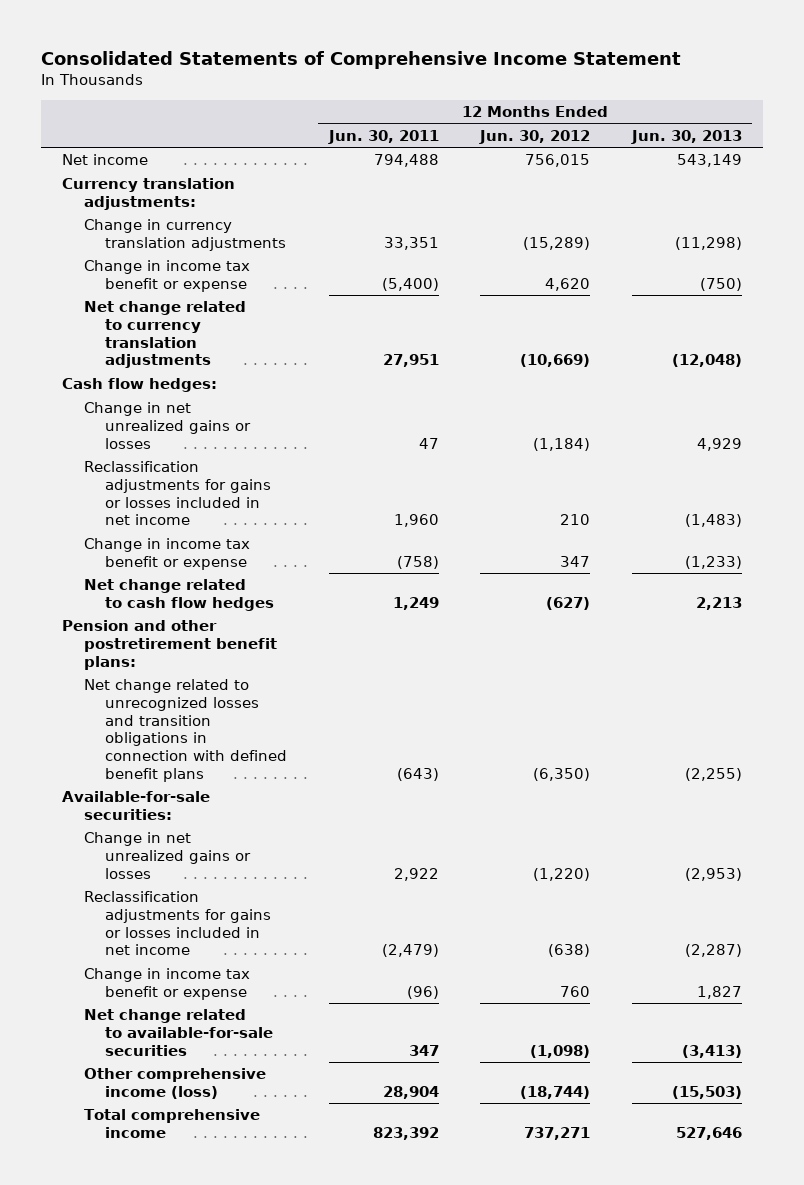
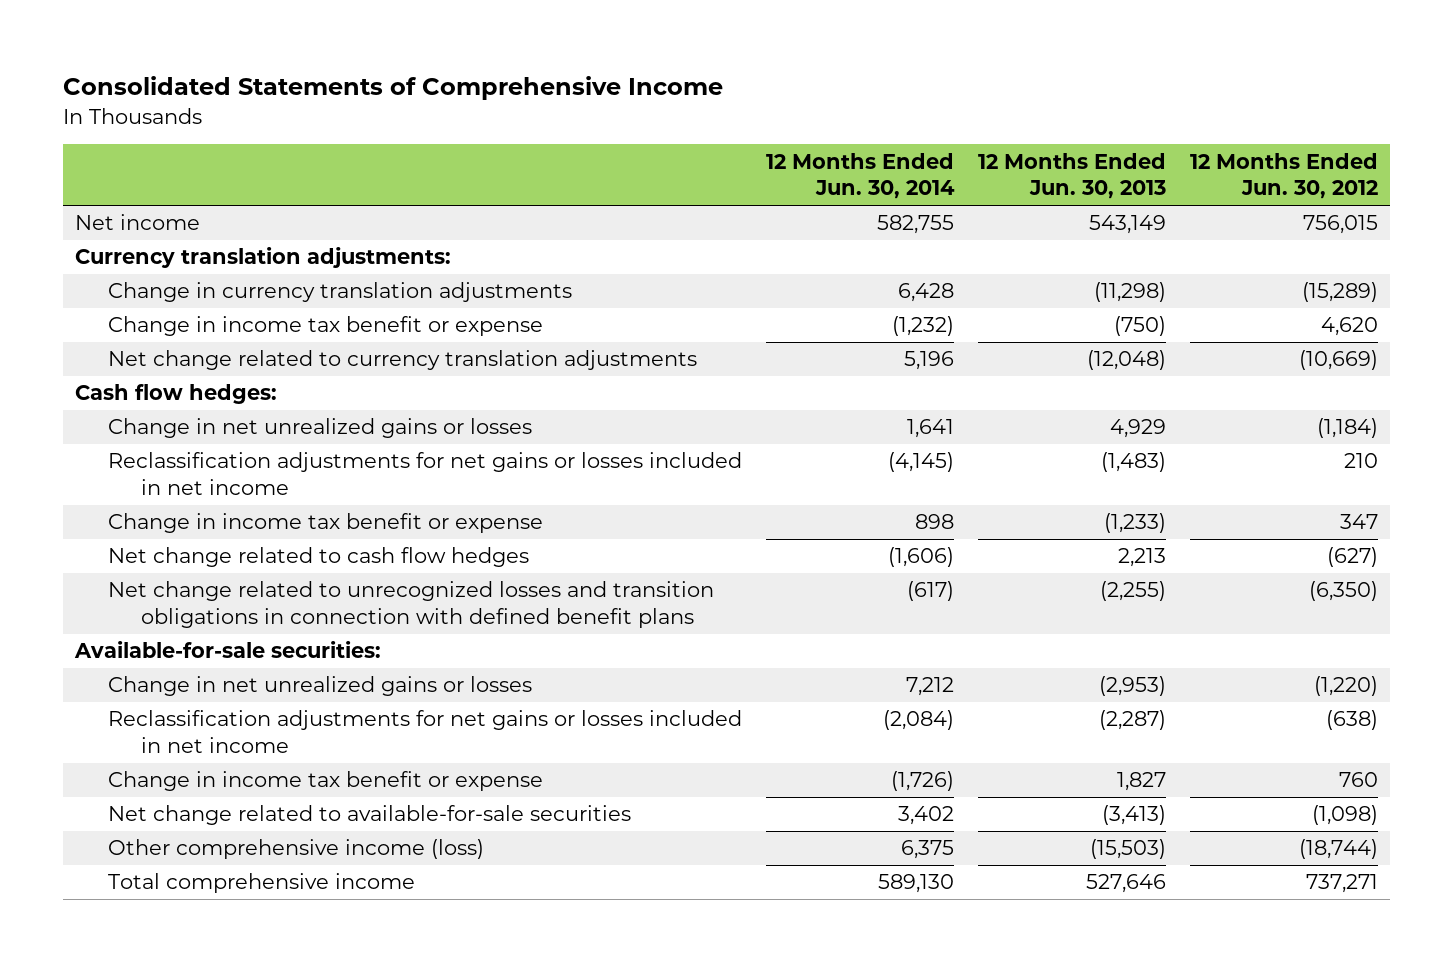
- Consolidated Statements of Comprehensive Income Statement
+ Consolidated Statements of Comprehensive Income
- | 12 Months Ended Jun. 30, 2011 | 12 Months Ended Jun. 30, 2012 | 12 Months Ended Jun. 30, 2013
+ | 12 Months Ended Jun. 30, 2014 | 12 Months Ended Jun. 30, 2013 | 12 Months Ended Jun. 30, 2012
- Reclassification adjustments for gains or losses included in net income | 1,960 | 210 | (1,483)
+ Reclassification adjustments for net gains or losses included in net income | (4,145) | (1,483) | 210
- Pension and other postretirement benefit plans:
- Reclassification adjustments for gains or losses included in net income | (2,479) | (638) | (2,287)
+ Reclassification adjustments for net gains or losses included in net income | (2,084) | (2,287) | (638)

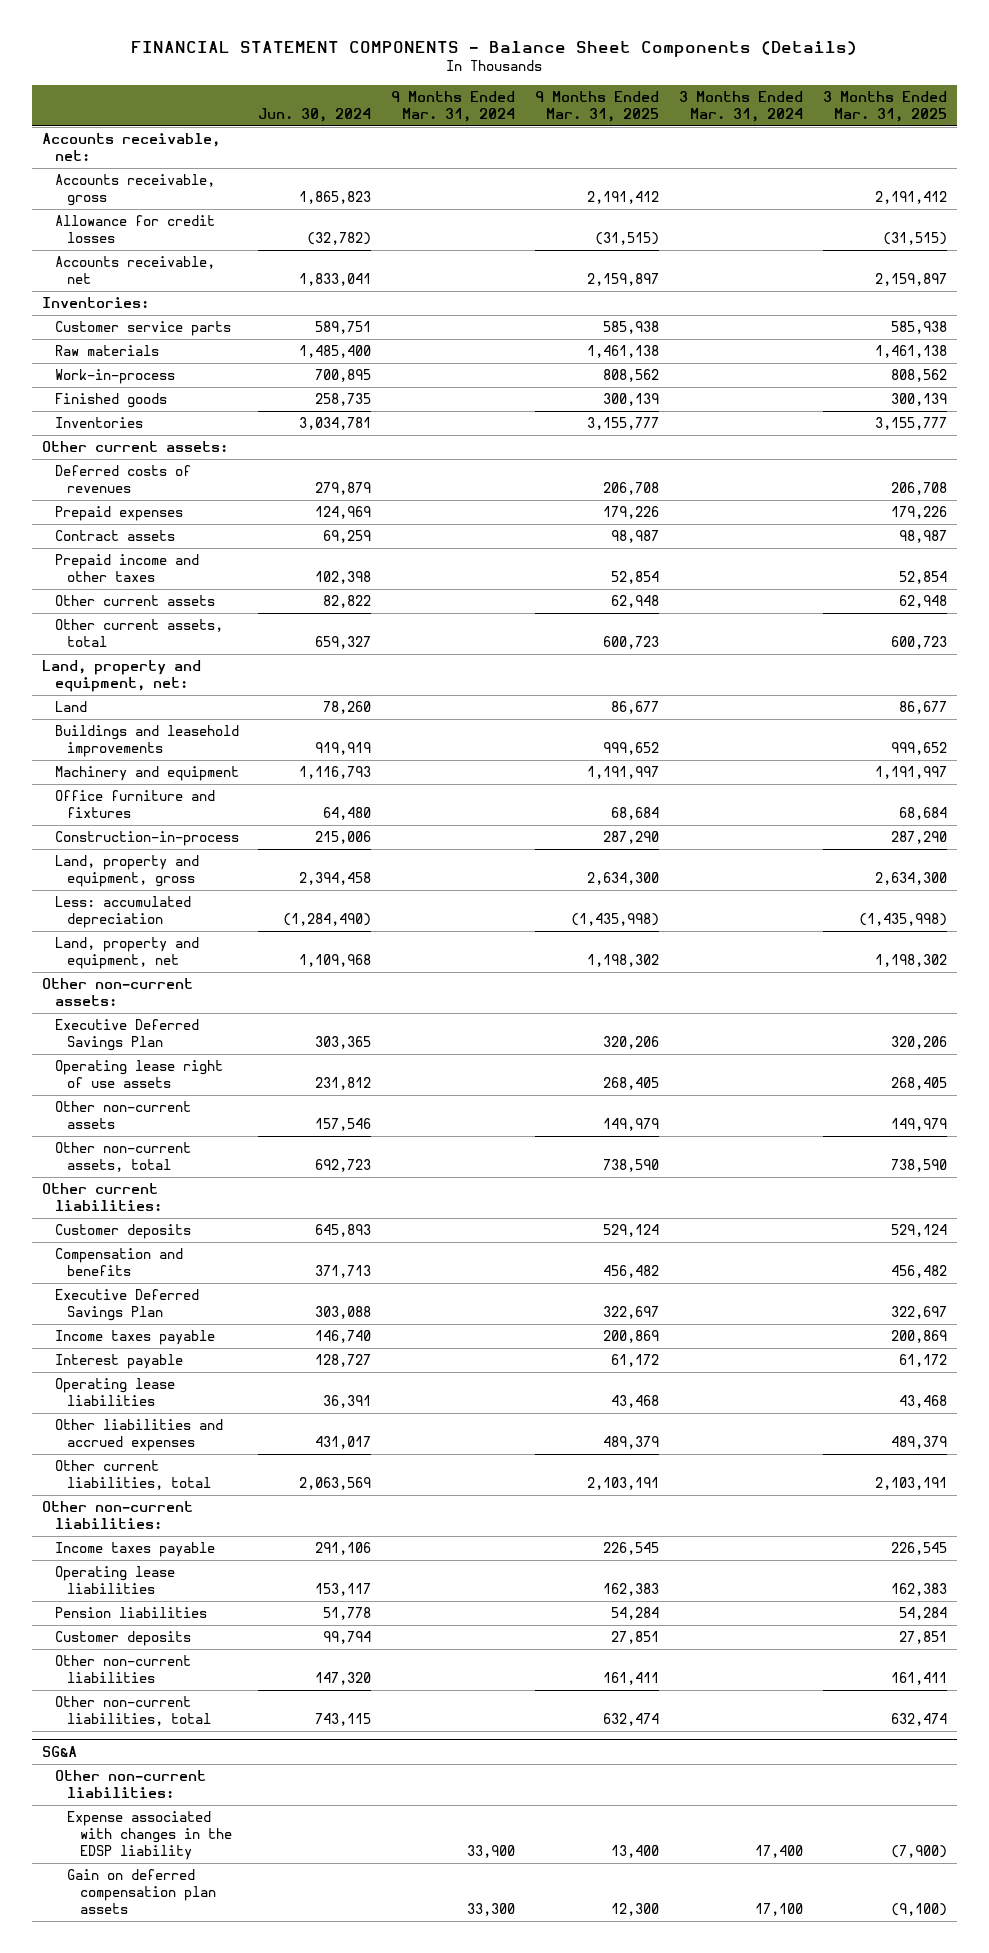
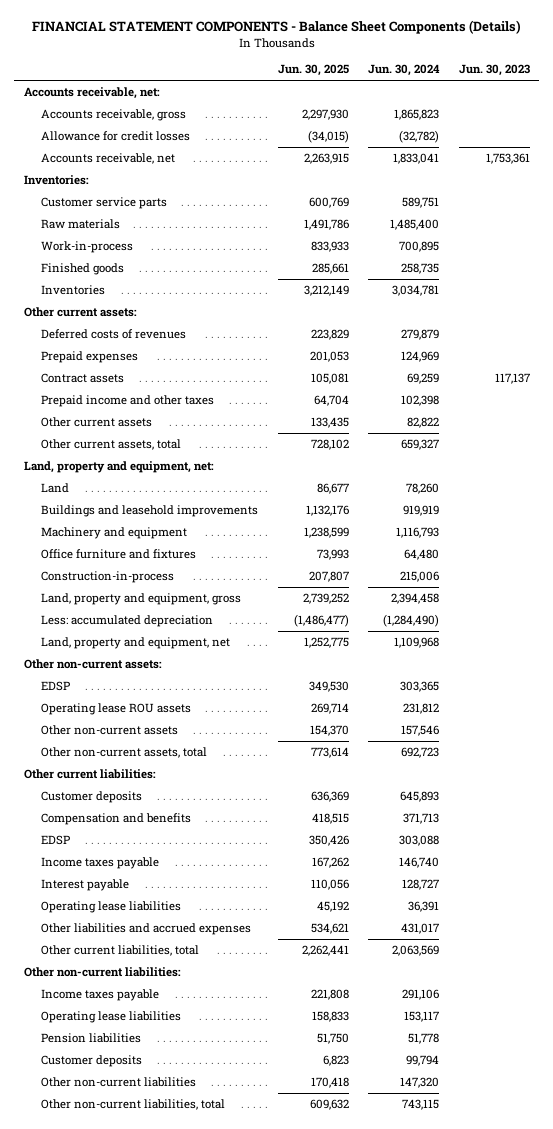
- | Jun. 30, 2024 | 9 Months Ended Mar. 31, 2024 | 9 Months Ended Mar. 31, 2025 | 3 Months Ended Mar. 31, 2024 | 3 Months Ended Mar. 31, 2025
+ | Jun. 30, 2025 | Jun. 30, 2024 | Jun. 30, 2023
- Executive Deferred Savings Plan | 303,365 | | 320,206 | | 320,206
- Operating lease right of use assets | 231,812 | | 268,405 | | 268,405
+ EDSP | 349,530 | 303,365 |
+ Operating lease ROU assets | 269,714 | 231,812 |
- Executive Deferred Savings Plan | 303,088 | | 322,697 | | 322,697
+ EDSP | 350,426 | 303,088 |
- SG&A
- Other non-current liabilities:
- Expense associated with changes in the EDSP liability | | 33,900 | 13,400 | 17,400 | (7,900)
- Gain on deferred compensation plan assets | | 33,300 | 12,300 | 17,100 | (9,100)

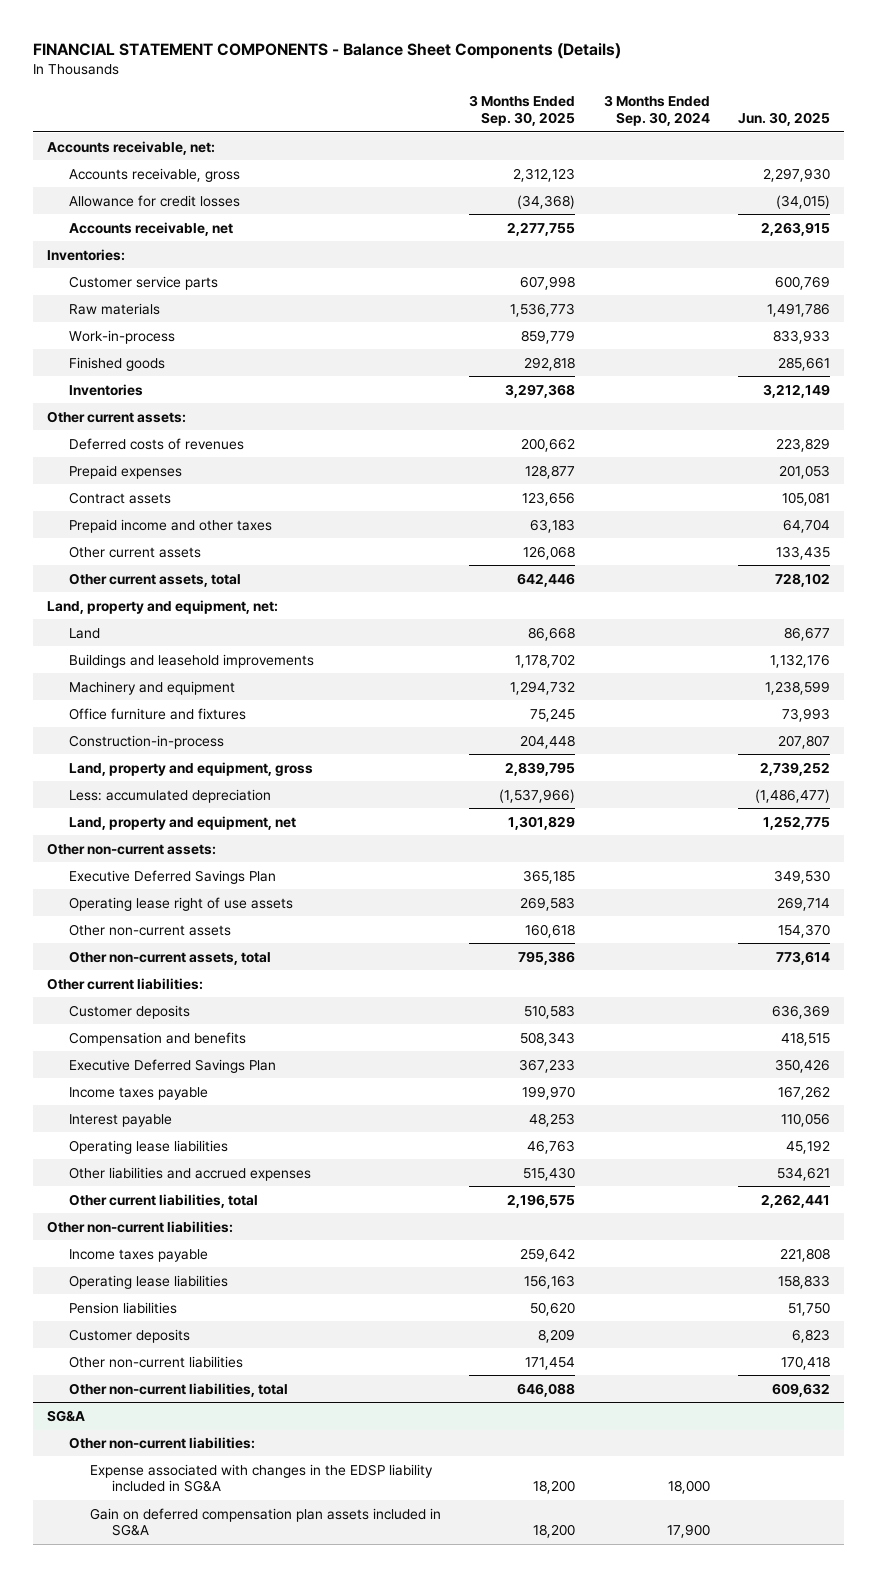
- | Jun. 30, 2025 | Jun. 30, 2024 | Jun. 30, 2023
+ | 3 Months Ended Sep. 30, 2025 | 3 Months Ended Sep. 30, 2024 | Jun. 30, 2025
- EDSP | 349,530 | 303,365 |
- Operating lease ROU assets | 269,714 | 231,812 |
+ Executive Deferred Savings Plan | 365,185 | | 349,530
+ Operating lease right of use assets | 269,583 | | 269,714
- EDSP | 350,426 | 303,088 |
+ Executive Deferred Savings Plan | 367,233 | | 350,426
+ SG&A
+ Other non-current liabilities:
+ Expense associated with changes in the EDSP liability included in SG&A | 18,200 | 18,000 |
+ Gain on deferred compensation plan assets included in SG&A | 18,200 | 17,900 |

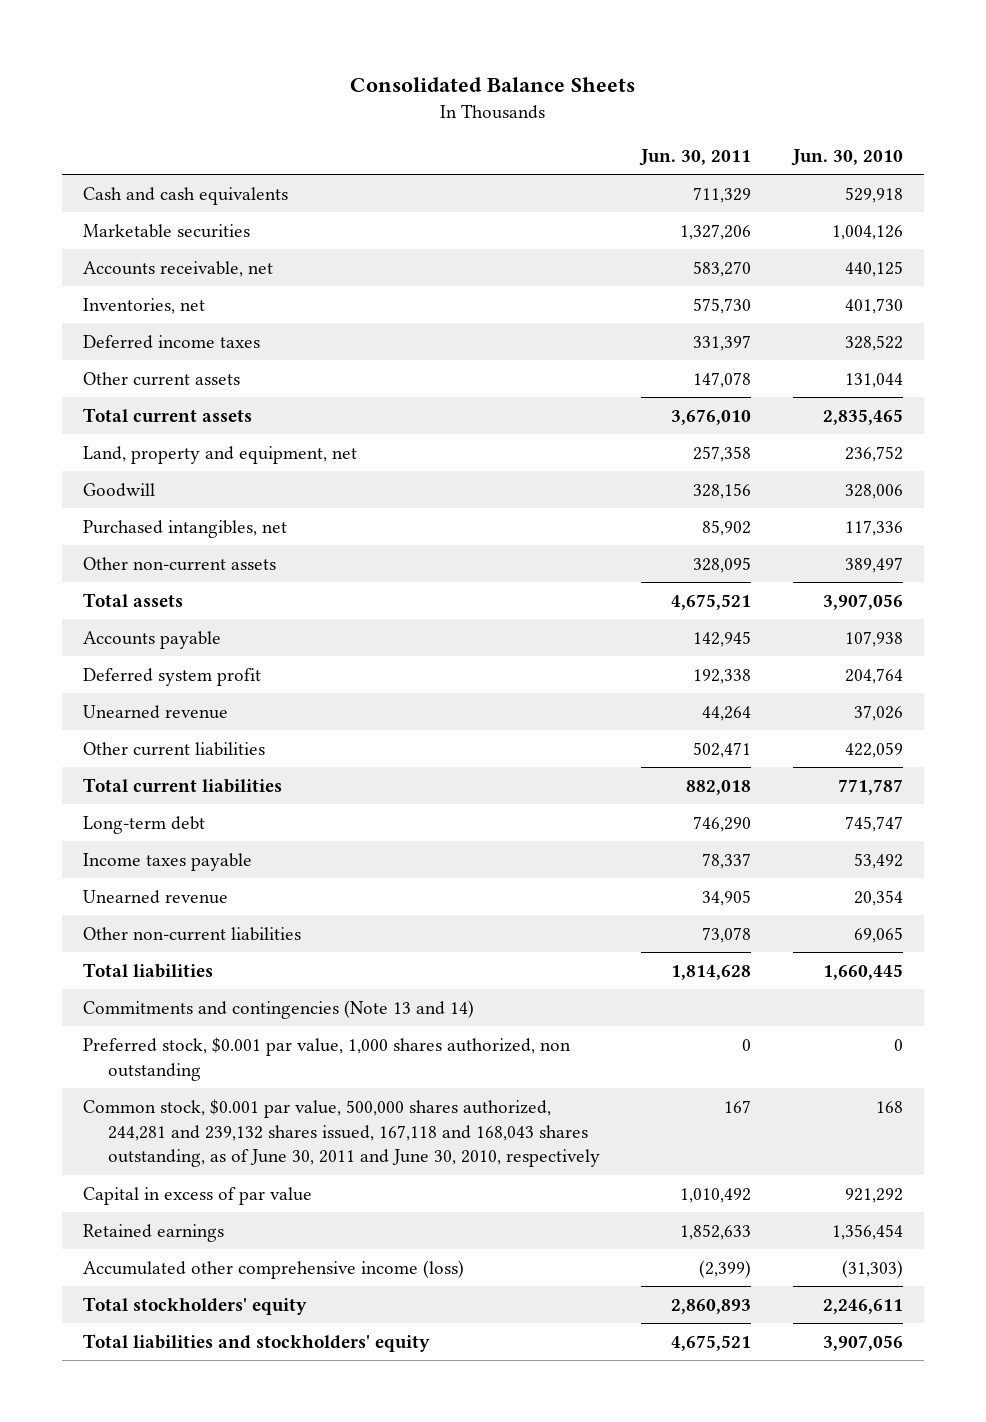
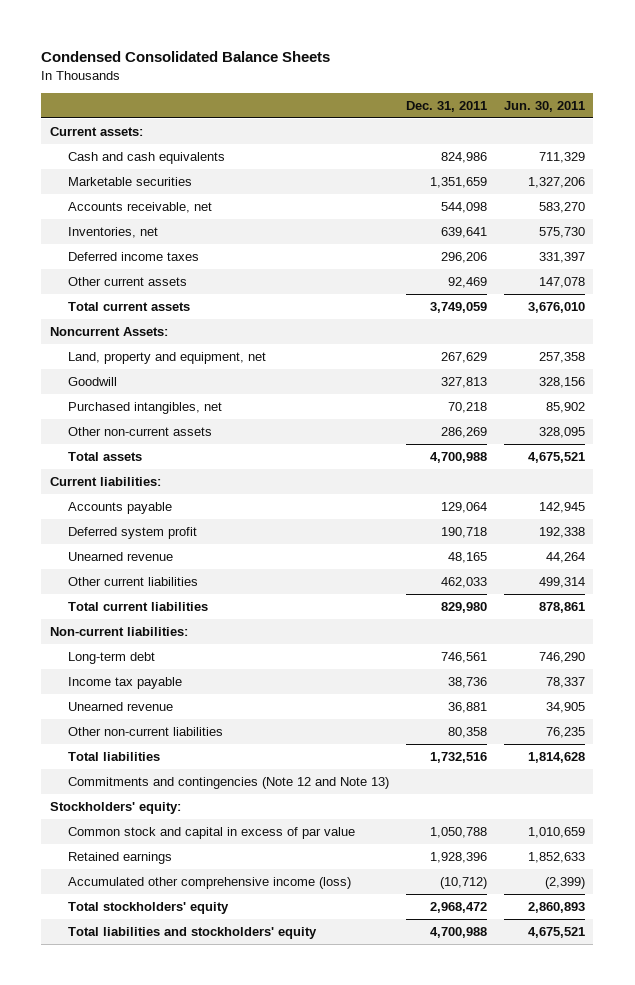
- Consolidated Balance Sheets
+ Condensed Consolidated Balance Sheets
- | Jun. 30, 2011 | Jun. 30, 2010
+ | Dec. 31, 2011 | Jun. 30, 2011
+ Current assets:
+ Noncurrent Assets:
+ Current liabilities:
- Other current liabilities | 502,471 | 422,059
- Total current liabilities | 882,018 | 771,787
+ Other current liabilities | 462,033 | 499,314
+ Total current liabilities | 829,980 | 878,861
+ Non-current liabilities:
- Income taxes payable | 78,337 | 53,492
+ Income tax payable | 38,736 | 78,337
- Other non-current liabilities | 73,078 | 69,065
+ Other non-current liabilities | 80,358 | 76,235
- Commitments and contingencies (Note 13 and 14)
- Preferred stock, $0.001 par value, 1,000 shares authorized, non outstanding | 0 | 0
- Common stock, $0.001 par value, 500,000 shares authorized, 244,281 and 239,132 shares issued, 167,118 and 168,043 shares outstanding, as of June 30, 2011 and June 30, 2010, respectively | 167 | 168
- Capital in excess of par value | 1,010,492 | 921,292
+ Commitments and contingencies (Note 12 and Note 13)
+ Stockholders' equity:
+ Common stock and capital in excess of par value | 1,050,788 | 1,010,659

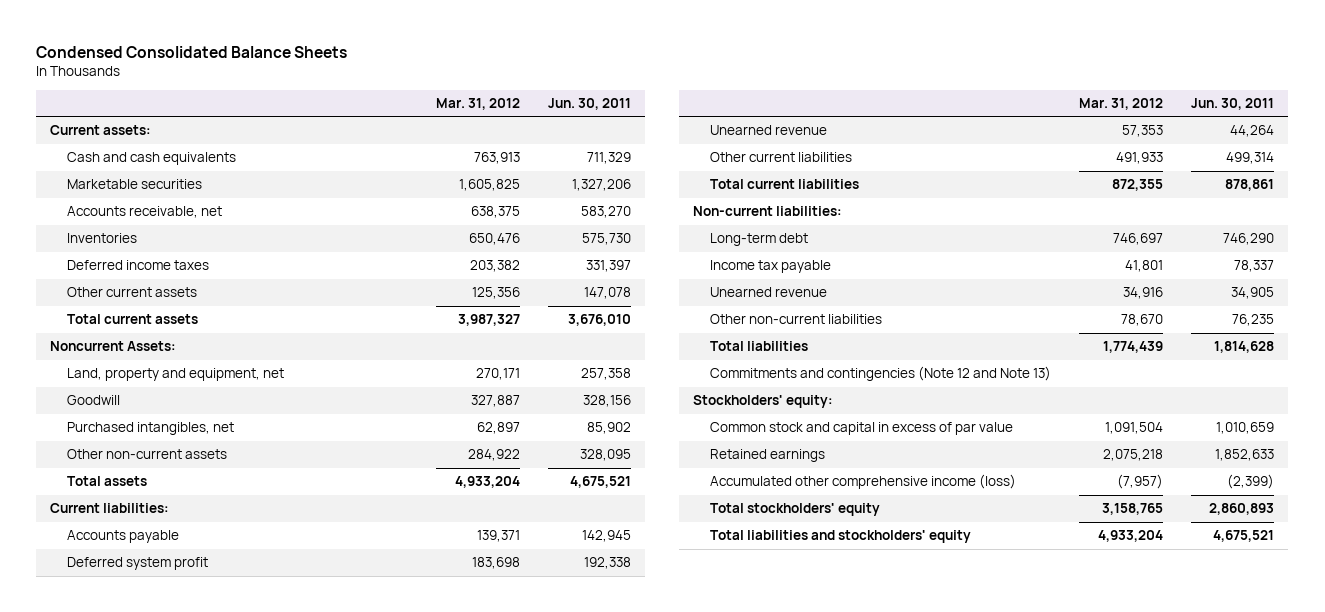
- | Dec. 31, 2011 | Jun. 30, 2011
+ | Mar. 31, 2012 | Jun. 30, 2011
- Inventories, net | 639,641 | 575,730
+ Inventories | 650,476 | 575,730

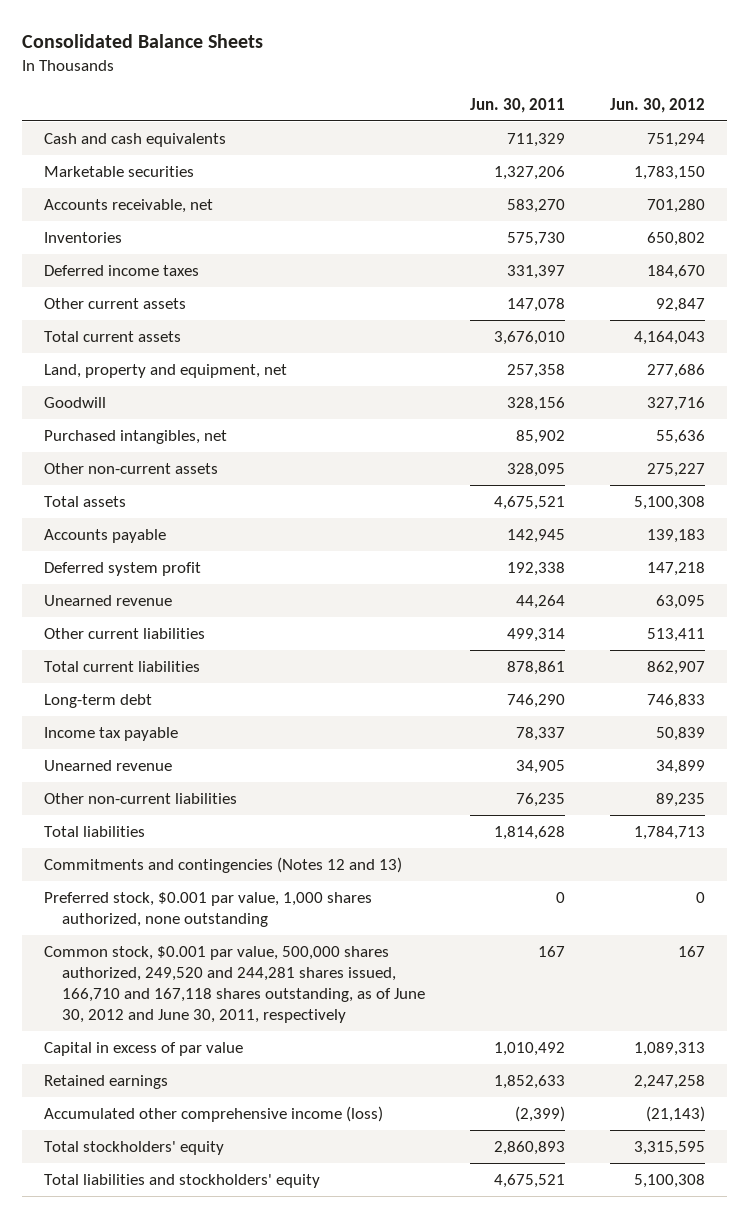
- Condensed Consolidated Balance Sheets
+ Consolidated Balance Sheets
- | Mar. 31, 2012 | Jun. 30, 2011
+ | Jun. 30, 2011 | Jun. 30, 2012
- Current assets:
- Noncurrent Assets:
- Current liabilities:
- Non-current liabilities:
- Commitments and contingencies (Note 12 and Note 13)
- Stockholders' equity:
- Common stock and capital in excess of par value | 1,091,504 | 1,010,659
+ Commitments and contingencies (Notes 12 and 13)
+ Preferred stock, $0.001 par value, 1,000 shares authorized, none outstanding | 0 | 0
+ Common stock, $0.001 par value, 500,000 shares authorized, 249,520 and 244,281 shares issued, 166,710 and 167,118 shares outstanding, as of June 30, 2012 and June 30, 2011, respectively | 167 | 167
+ Capital in excess of par value | 1,010,492 | 1,089,313

